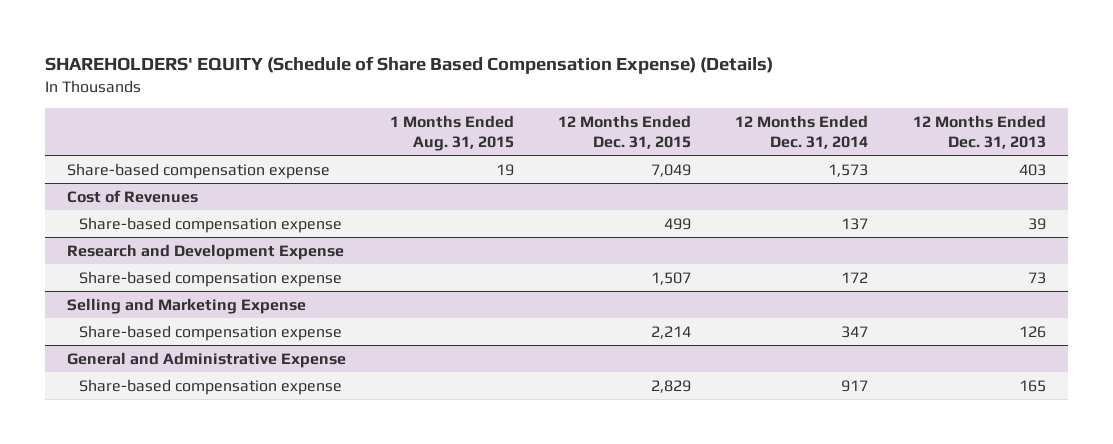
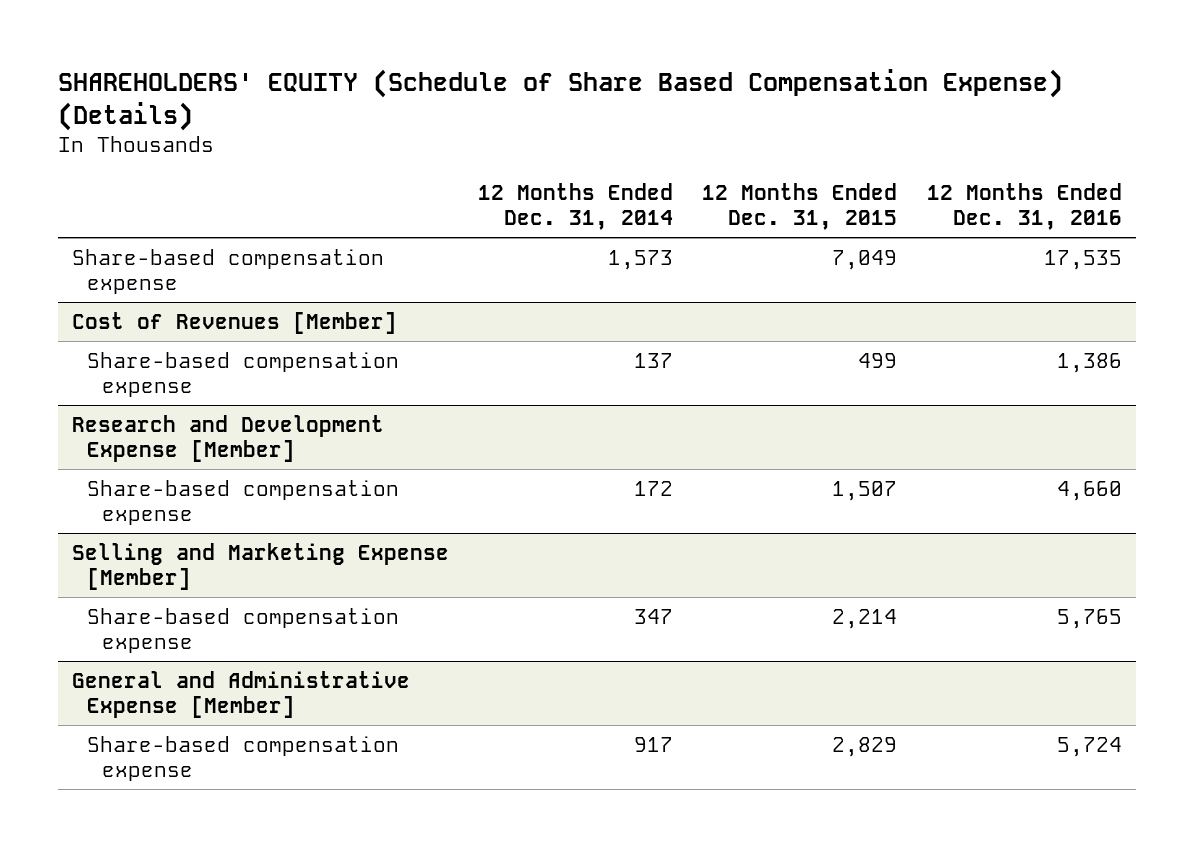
- | 1 Months Ended Aug. 31, 2015 | 12 Months Ended Dec. 31, 2015 | 12 Months Ended Dec. 31, 2014 | 12 Months Ended Dec. 31, 2013
+ | 12 Months Ended Dec. 31, 2014 | 12 Months Ended Dec. 31, 2015 | 12 Months Ended Dec. 31, 2016
- Cost of Revenues
+ Cost of Revenues [Member]
- Research and Development Expense
+ Research and Development Expense [Member]
- Selling and Marketing Expense
+ Selling and Marketing Expense [Member]
- General and Administrative Expense
+ General and Administrative Expense [Member]

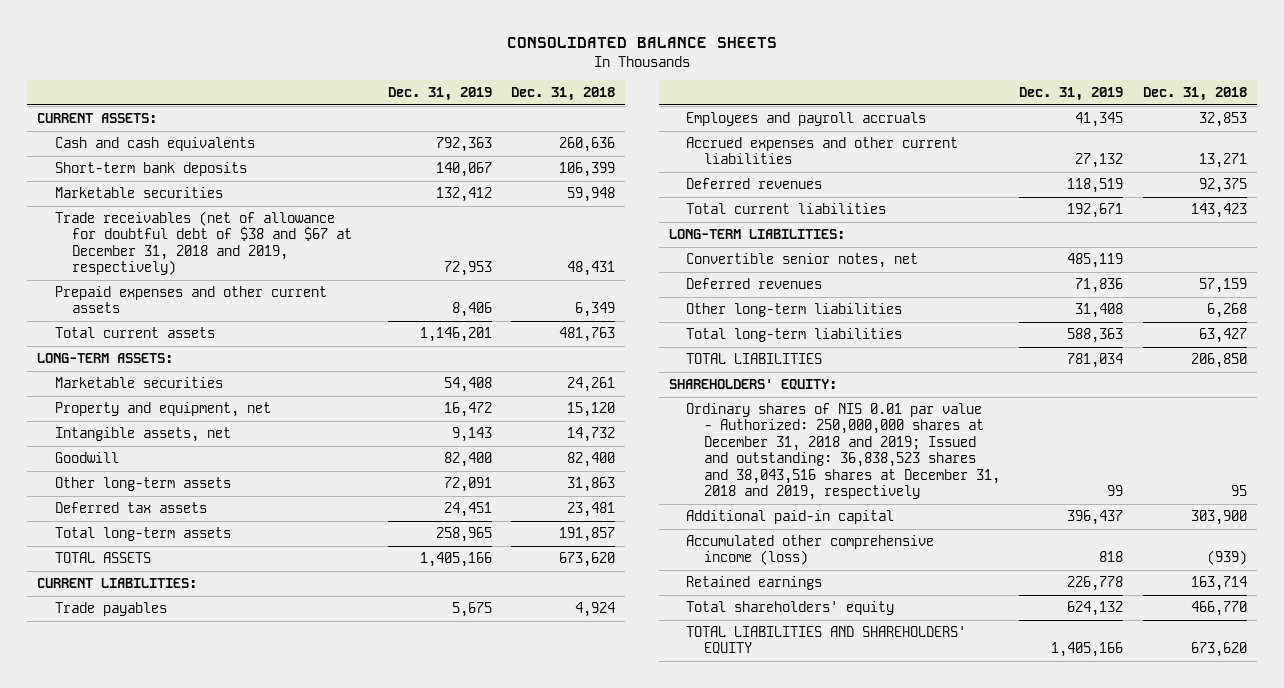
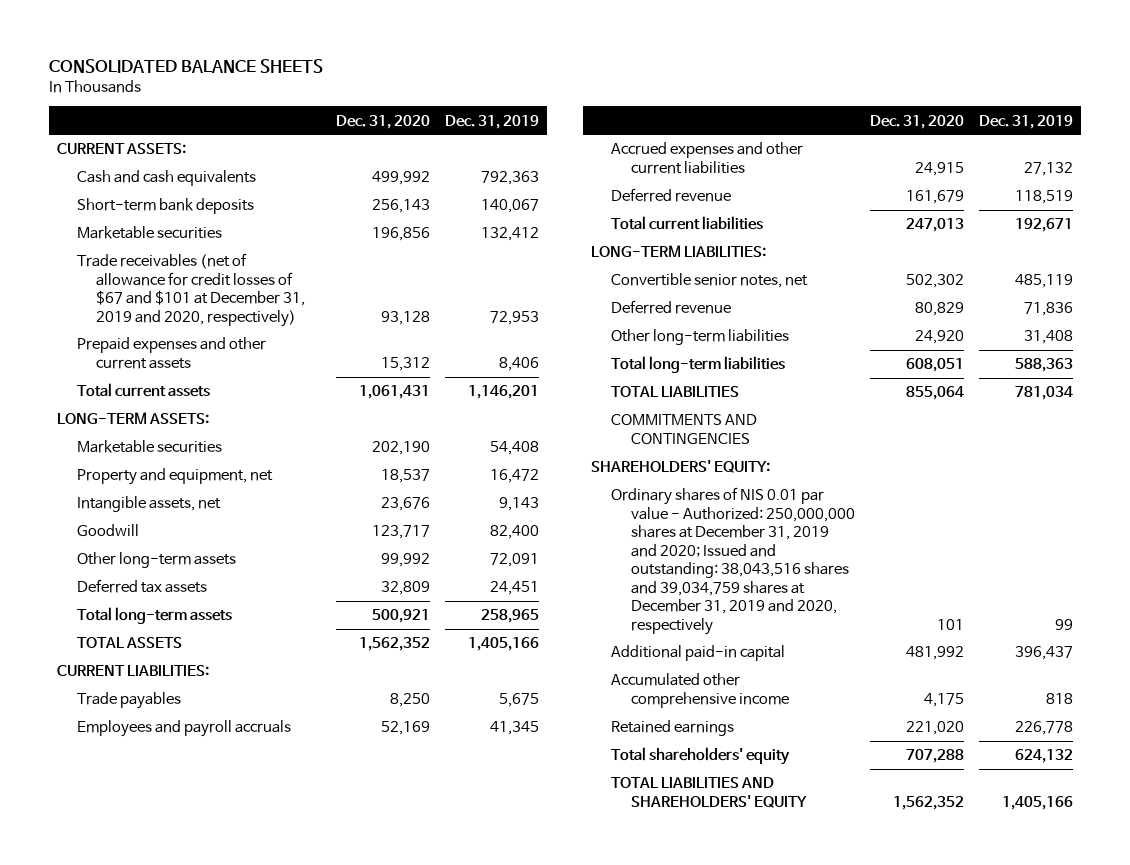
- | Dec. 31, 2019 | Dec. 31, 2018
+ | Dec. 31, 2020 | Dec. 31, 2019
- Trade receivables (net of allowance for doubtful debt of $38 and $67 at December 31, 2018 and 2019, respectively) | 72,953 | 48,431
+ Trade receivables (net of allowance for credit losses of $67 and $101 at December 31, 2019 and 2020, respectively) | 93,128 | 72,953
- Deferred revenues | 118,519 | 92,375
+ Deferred revenue | 161,679 | 118,519
- Deferred revenues | 71,836 | 57,159
+ Deferred revenue | 80,829 | 71,836
+ COMMITMENTS AND CONTINGENCIES
- Ordinary shares of NIS 0.01 par value - Authorized: 250,000,000 shares at December 31, 2018 and 2019; Issued and outstanding: 36,838,523 shares and 38,043,516 shares at December 31, 2018 and 2019, respectively | 99 | 95
+ Ordinary shares of NIS 0.01 par value - Authorized: 250,000,000 shares at December 31, 2019 and 2020; Issued and outstanding: 38,043,516 shares and 39,034,759 shares at December 31, 2019 and 2020, respectively | 101 | 99
- Accumulated other comprehensive income (loss) | 818 | (939)
+ Accumulated other comprehensive income | 4,175 | 818

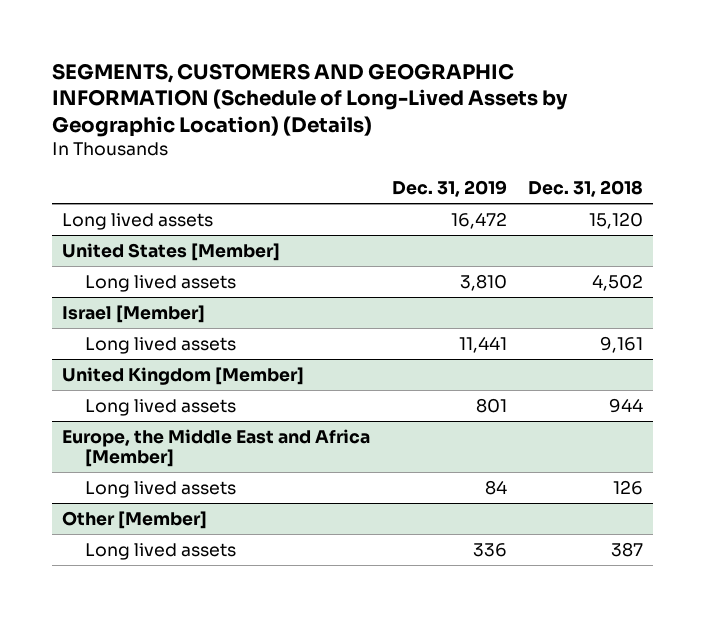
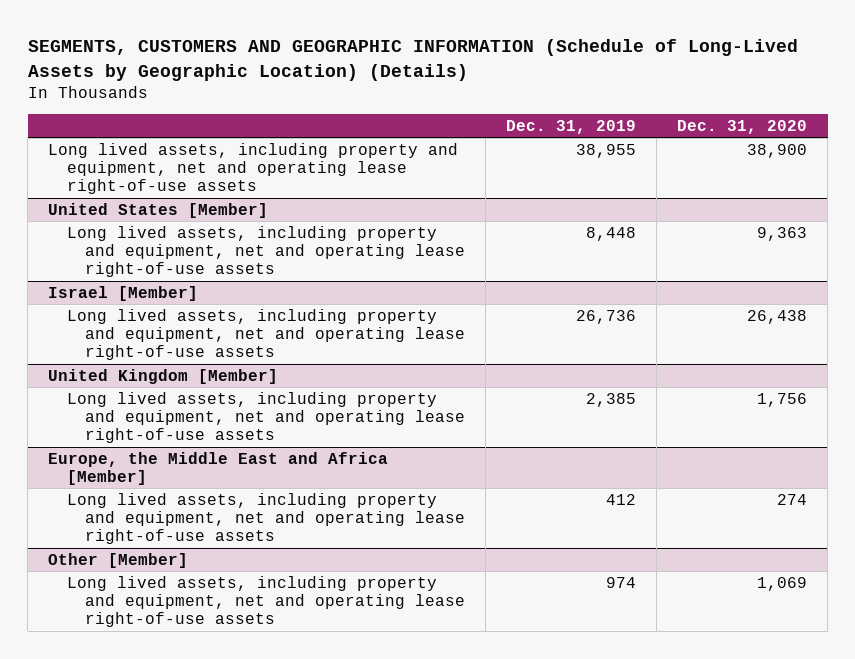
- | Dec. 31, 2019 | Dec. 31, 2018
+ | Dec. 31, 2019 | Dec. 31, 2020
- Long lived assets | 16,472 | 15,120
+ Long lived assets, including property and equipment, net and operating lease right-of-use assets | 38,955 | 38,900
@ United States [Member]
- Long lived assets | 3,810 | 4,502
+ Long lived assets, including property and equipment, net and operating lease right-of-use assets | 8,448 | 9,363
@ Israel [Member]
- Long lived assets | 11,441 | 9,161
+ Long lived assets, including property and equipment, net and operating lease right-of-use assets | 26,736 | 26,438
@ United Kingdom [Member]
- Long lived assets | 801 | 944
+ Long lived assets, including property and equipment, net and operating lease right-of-use assets | 2,385 | 1,756
@ Europe, the Middle East and Africa [Member]
- Long lived assets | 84 | 126
+ Long lived assets, including property and equipment, net and operating lease right-of-use assets | 412 | 274
@ Other [Member]
- Long lived assets | 336 | 387
+ Long lived assets, including property and equipment, net and operating lease right-of-use assets | 974 | 1,069

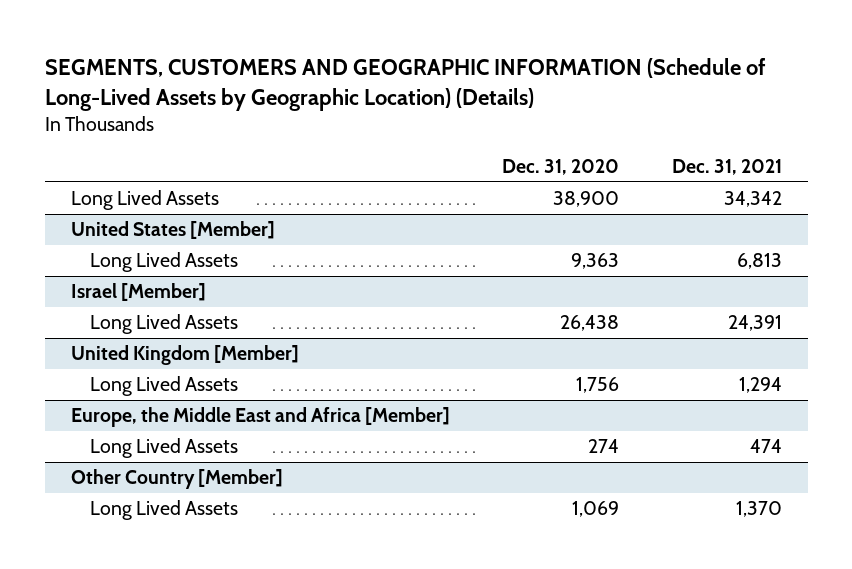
- | Dec. 31, 2019 | Dec. 31, 2020
+ | Dec. 31, 2020 | Dec. 31, 2021
- Long lived assets, including property and equipment, net and operating lease right-of-use assets | 38,955 | 38,900
+ Long Lived Assets | 38,900 | 34,342
@ United States [Member]
- Long lived assets, including property and equipment, net and operating lease right-of-use assets | 8,448 | 9,363
+ Long Lived Assets | 9,363 | 6,813
@ Israel [Member]
- Long lived assets, including property and equipment, net and operating lease right-of-use assets | 26,736 | 26,438
+ Long Lived Assets | 26,438 | 24,391
@ United Kingdom [Member]
- Long lived assets, including property and equipment, net and operating lease right-of-use assets | 2,385 | 1,756
+ Long Lived Assets | 1,756 | 1,294
@ Europe, the Middle East and Africa [Member]
- Long lived assets, including property and equipment, net and operating lease right-of-use assets | 412 | 274
- Other [Member]
- Long lived assets, including property and equipment, net and operating lease right-of-use assets | 974 | 1,069
@ Europe, the Middle East and Africa [Member]
+ Long Lived Assets | 274 | 474
+ Other Country [Member]
+ Long Lived Assets | 1,069 | 1,370

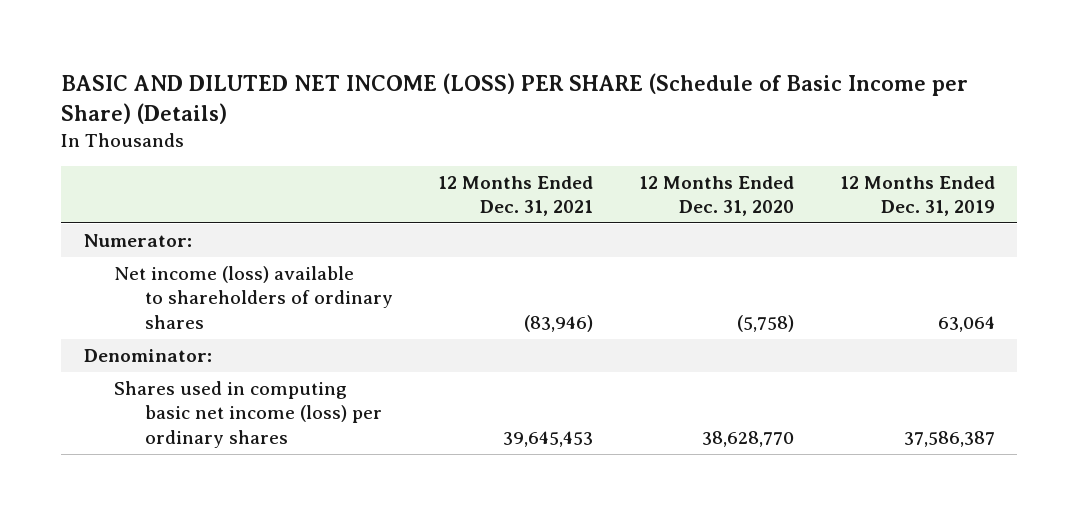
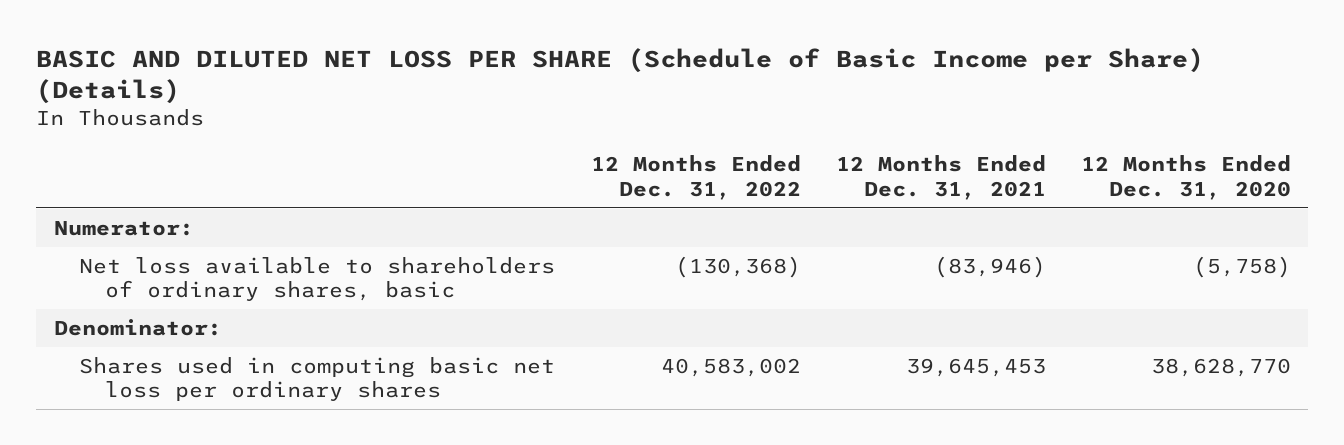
- BASIC AND DILUTED NET INCOME (LOSS) PER SHARE (Schedule of Basic Income per Share) (Details)
+ BASIC AND DILUTED NET LOSS PER SHARE (Schedule of Basic Income per Share) (Details)
- | 12 Months Ended Dec. 31, 2021 | 12 Months Ended Dec. 31, 2020 | 12 Months Ended Dec. 31, 2019
+ | 12 Months Ended Dec. 31, 2022 | 12 Months Ended Dec. 31, 2021 | 12 Months Ended Dec. 31, 2020
- Net income (loss) available to shareholders of ordinary shares | (83,946) | (5,758) | 63,064
+ Net loss available to shareholders of ordinary shares, basic | (130,368) | (83,946) | (5,758)
- Shares used in computing basic net income (loss) per ordinary shares | 39,645,453 | 38,628,770 | 37,586,387
+ Shares used in computing basic net loss per ordinary shares | 40,583,002 | 39,645,453 | 38,628,770

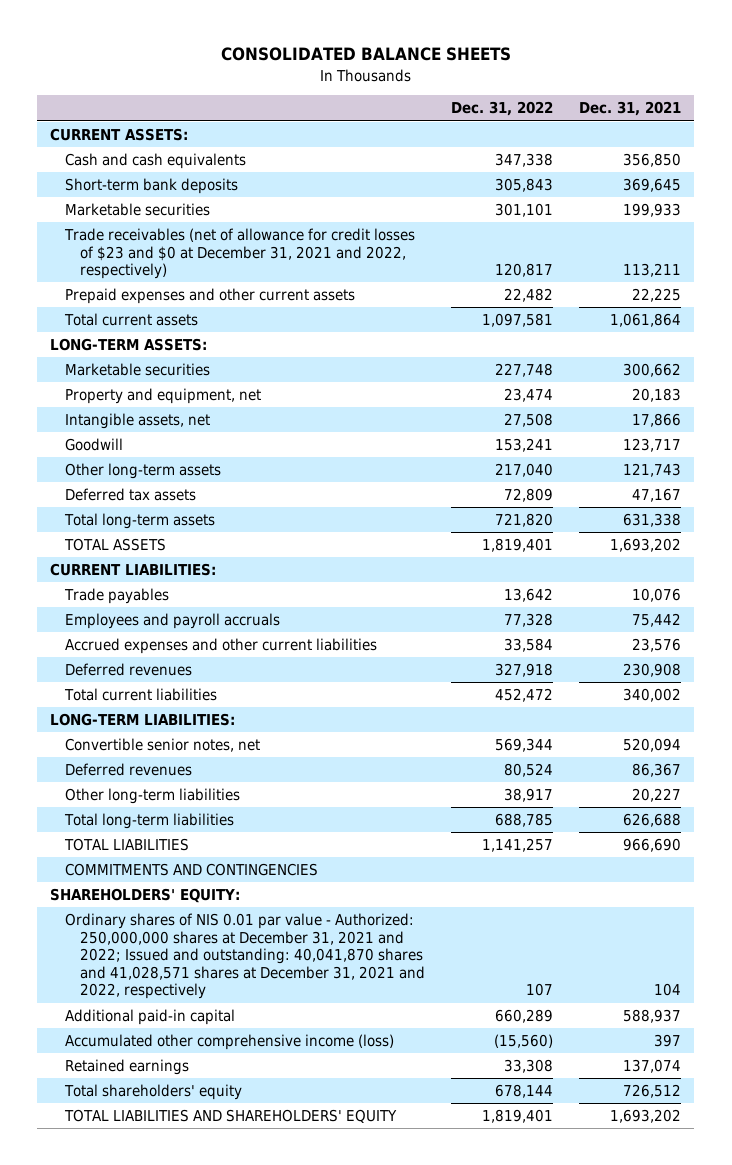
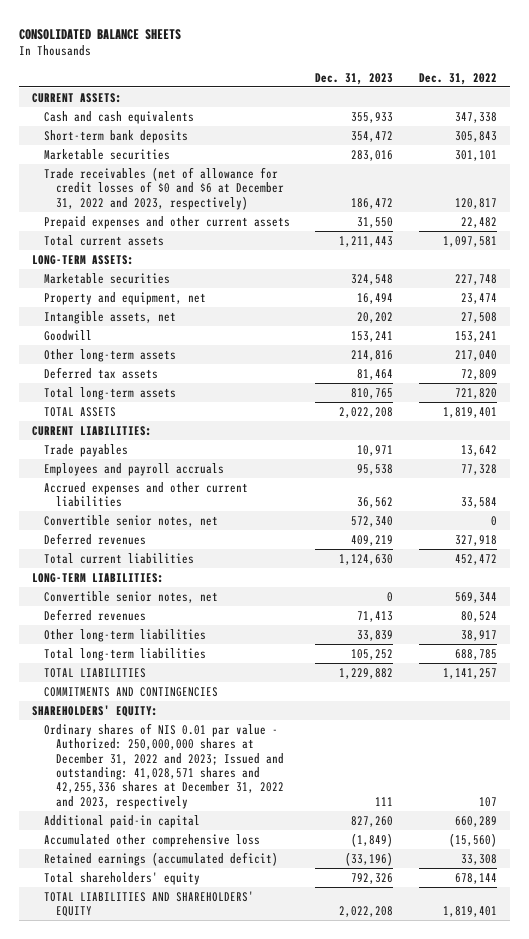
- | Dec. 31, 2022 | Dec. 31, 2021
+ | Dec. 31, 2023 | Dec. 31, 2022
- Trade receivables (net of allowance for credit losses of $23 and $0 at December 31, 2021 and 2022, respectively) | 120,817 | 113,211
+ Trade receivables (net of allowance for credit losses of $0 and $6 at December 31, 2022 and 2023, respectively) | 186,472 | 120,817
+ Convertible senior notes, net | 572,340 | 0
- Ordinary shares of NIS 0.01 par value - Authorized: 250,000,000 shares at December 31, 2021 and 2022; Issued and outstanding: 40,041,870 shares and 41,028,571 shares at December 31, 2021 and 2022, respectively | 107 | 104
+ Ordinary shares of NIS 0.01 par value - Authorized: 250,000,000 shares at December 31, 2022 and 2023; Issued and outstanding: 41,028,571 shares and 42,255,336 shares at December 31, 2022 and 2023, respectively | 111 | 107
- Accumulated other comprehensive income (loss) | (15,560) | 397
- Retained earnings | 33,308 | 137,074
+ Accumulated other comprehensive loss | (1,849) | (15,560)
+ Retained earnings (accumulated deficit) | (33,196) | 33,308

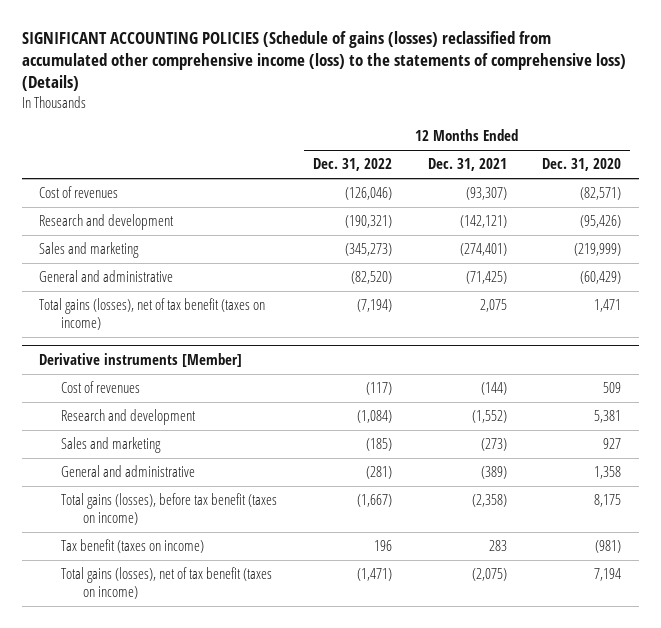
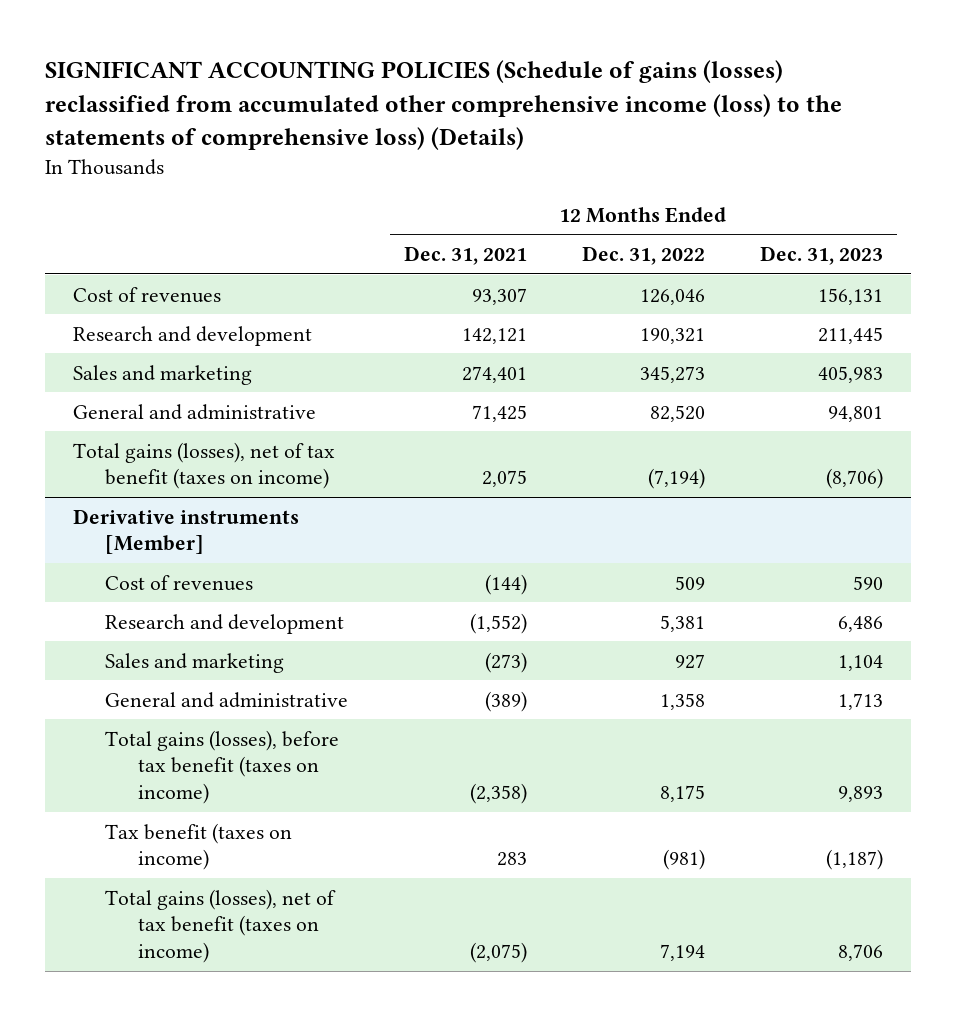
- | 12 Months Ended Dec. 31, 2022 | 12 Months Ended Dec. 31, 2021 | 12 Months Ended Dec. 31, 2020
+ | 12 Months Ended Dec. 31, 2021 | 12 Months Ended Dec. 31, 2022 | 12 Months Ended Dec. 31, 2023
- Cost of revenues | (126,046) | (93,307) | (82,571)
- Research and development | (190,321) | (142,121) | (95,426)
- Sales and marketing | (345,273) | (274,401) | (219,999)
- General and administrative | (82,520) | (71,425) | (60,429)
+ Cost of revenues | 93,307 | 126,046 | 156,131
+ Research and development | 142,121 | 190,321 | 211,445
+ Sales and marketing | 274,401 | 345,273 | 405,983
+ General and administrative | 71,425 | 82,520 | 94,801
@ Derivative instruments [Member]
- Cost of revenues | (117) | (144) | 509
- Research and development | (1,084) | (1,552) | 5,381
- Sales and marketing | (185) | (273) | 927
- General and administrative | (281) | (389) | 1,358
- Total gains (losses), before tax benefit (taxes on income) | (1,667) | (2,358) | 8,175
- Tax benefit (taxes on income) | 196 | 283 | (981)
- Total gains (losses), net of tax benefit (taxes on income) | (1,471) | (2,075) | 7,194
+ Cost of revenues | (144) | 509 | 590
+ Research and development | (1,552) | 5,381 | 6,486
+ Sales and marketing | (273) | 927 | 1,104
+ General and administrative | (389) | 1,358 | 1,713
+ Total gains (losses), before tax benefit (taxes on income) | (2,358) | 8,175 | 9,893
+ Tax benefit (taxes on income) | 283 | (981) | (1,187)
+ Total gains (losses), net of tax benefit (taxes on income) | (2,075) | 7,194 | 8,706

